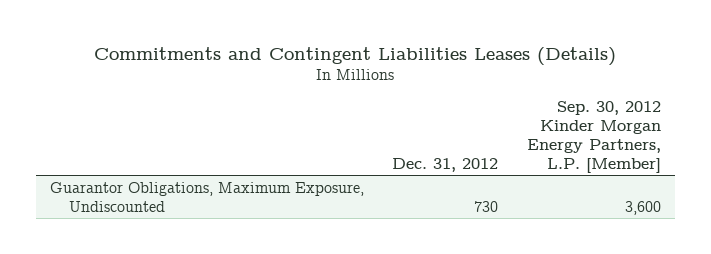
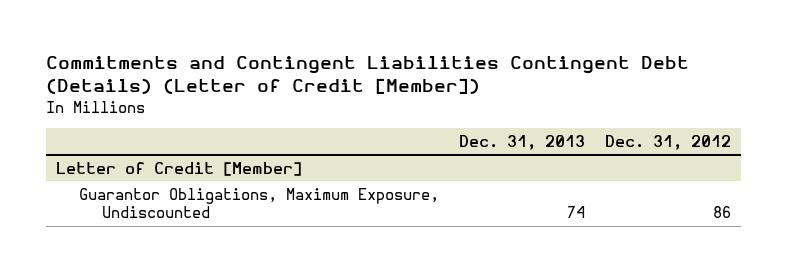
- Commitments and Contingent Liabilities Leases (Details)
+ Commitments and Contingent Liabilities Contingent Debt (Details) (Letter of Credit [Member])
- | Dec. 31, 2012 | Sep. 30, 2012 Kinder Morgan Energy Partners, L.P. [Member]
+ | Dec. 31, 2013 | Dec. 31, 2012
- Guarantor Obligations, Maximum Exposure, Undiscounted | 730 | 3,600
+ Letter of Credit [Member]
+ Guarantor Obligations, Maximum Exposure, Undiscounted | 74 | 86

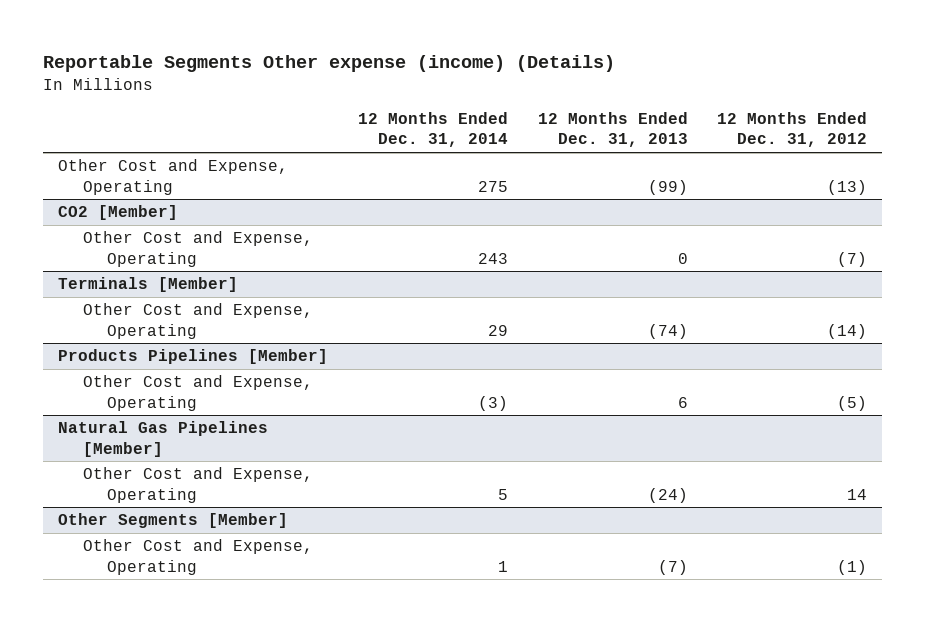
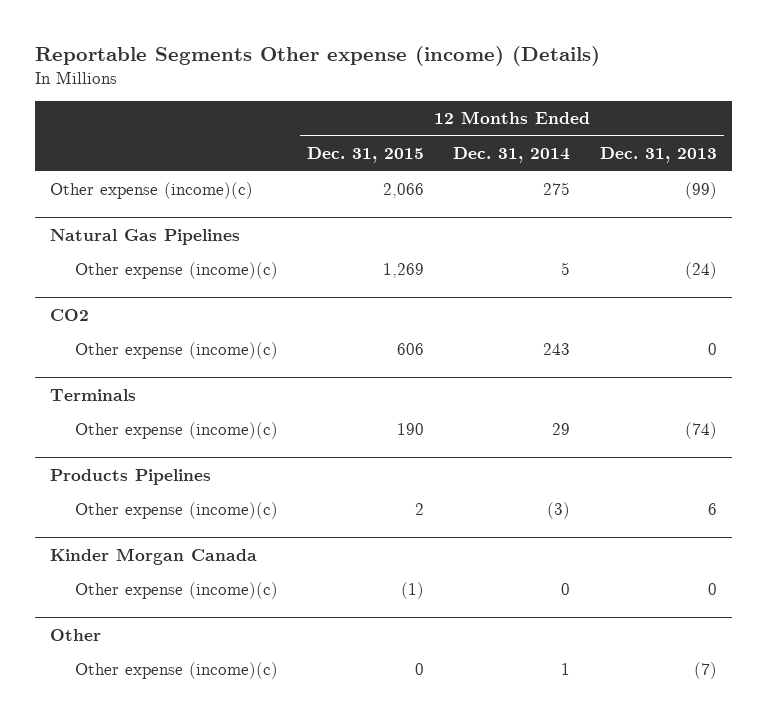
- | 12 Months Ended Dec. 31, 2014 | 12 Months Ended Dec. 31, 2013 | 12 Months Ended Dec. 31, 2012
+ | 12 Months Ended Dec. 31, 2015 | 12 Months Ended Dec. 31, 2014 | 12 Months Ended Dec. 31, 2013
- Other Cost and Expense, Operating | 275 | (99) | (13)
- CO2 [Member]
- Other Cost and Expense, Operating | 243 | 0 | (7)
- Terminals [Member]
- Other Cost and Expense, Operating | 29 | (74) | (14)
- Products Pipelines [Member]
- Other Cost and Expense, Operating | (3) | 6 | (5)
- Natural Gas Pipelines [Member]
- Other Cost and Expense, Operating | 5 | (24) | 14
- Other Segments [Member]
- Other Cost and Expense, Operating | 1 | (7) | (1)
+ Other expense (income)(c) | 2,066 | 275 | (99)
+ Natural Gas Pipelines
+ Other expense (income)(c) | 1,269 | 5 | (24)
+ CO2
+ Other expense (income)(c) | 606 | 243 | 0
+ Terminals
+ Other expense (income)(c) | 190 | 29 | (74)
+ Products Pipelines
+ Other expense (income)(c) | 2 | (3) | 6
+ Kinder Morgan Canada
+ Other expense (income)(c) | (1) | 0 | 0
+ Other
+ Other expense (income)(c) | 0 | 1 | (7)

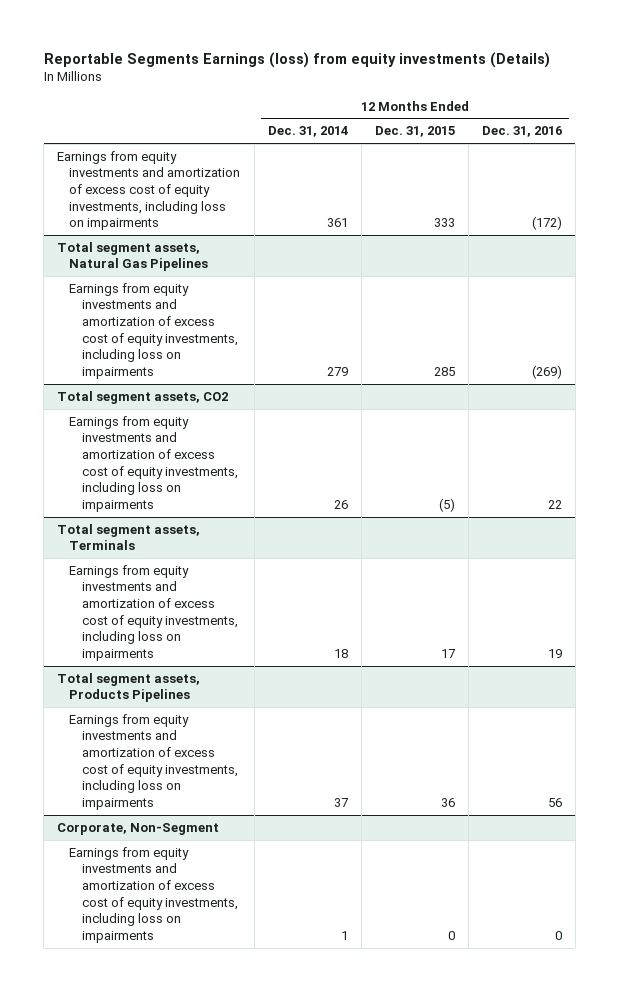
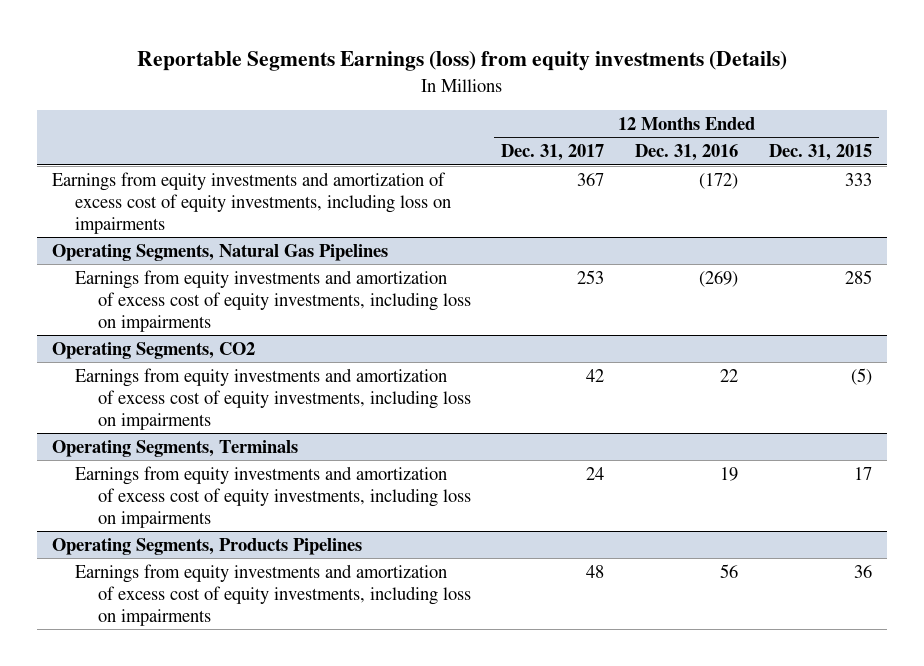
- | 12 Months Ended Dec. 31, 2014 | 12 Months Ended Dec. 31, 2015 | 12 Months Ended Dec. 31, 2016
+ | 12 Months Ended Dec. 31, 2017 | 12 Months Ended Dec. 31, 2016 | 12 Months Ended Dec. 31, 2015
- Total segment assets, Natural Gas Pipelines
+ Operating Segments, Natural Gas Pipelines
- Total segment assets, CO2
+ Operating Segments, CO2
- Total segment assets, Terminals
+ Operating Segments, Terminals
- Total segment assets, Products Pipelines
+ Operating Segments, Products Pipelines
- Corporate, Non-Segment
- Earnings from equity investments and amortization of excess cost of equity investments, including loss on impairments | 1 | 0 | 0

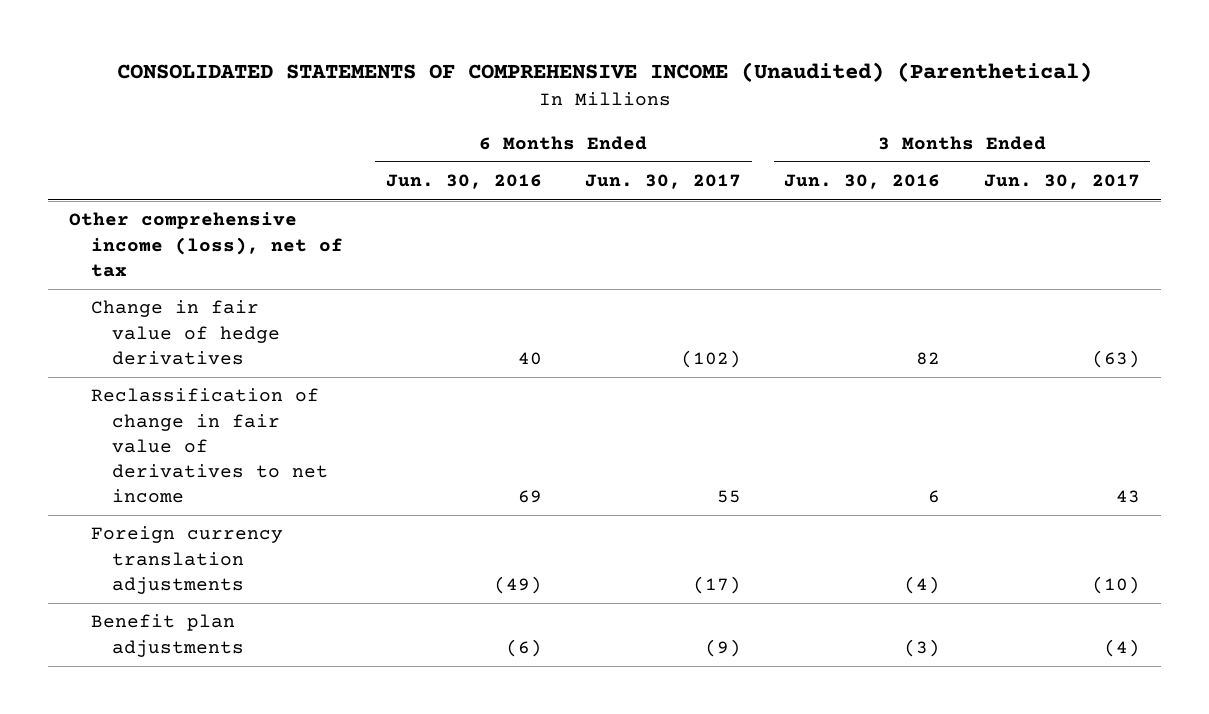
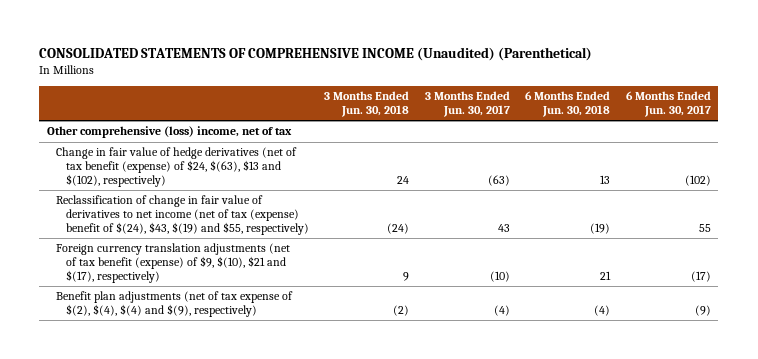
- | 6 Months Ended Jun. 30, 2016 | 6 Months Ended Jun. 30, 2017 | 3 Months Ended Jun. 30, 2016 | 3 Months Ended Jun. 30, 2017
+ | 3 Months Ended Jun. 30, 2018 | 3 Months Ended Jun. 30, 2017 | 6 Months Ended Jun. 30, 2018 | 6 Months Ended Jun. 30, 2017
- Other comprehensive income (loss), net of tax
- Change in fair value of hedge derivatives | 40 | (102) | 82 | (63)
- Reclassification of change in fair value of derivatives to net income | 69 | 55 | 6 | 43
- Foreign currency translation adjustments | (49) | (17) | (4) | (10)
- Benefit plan adjustments | (6) | (9) | (3) | (4)
+ Other comprehensive (loss) income, net of tax
+ Change in fair value of hedge derivatives (net of tax benefit (expense) of $24, $(63), $13 and $(102), respectively) | 24 | (63) | 13 | (102)
+ Reclassification of change in fair value of derivatives to net income (net of tax (expense) benefit of $(24), $43, $(19) and $55, respectively) | (24) | 43 | (19) | 55
+ Foreign currency translation adjustments (net of tax benefit (expense) of $9, $(10), $21 and $(17), respectively) | 9 | (10) | 21 | (17)
+ Benefit plan adjustments (net of tax expense of $(2), $(4), $(4) and $(9), respectively) | (2) | (4) | (4) | (9)

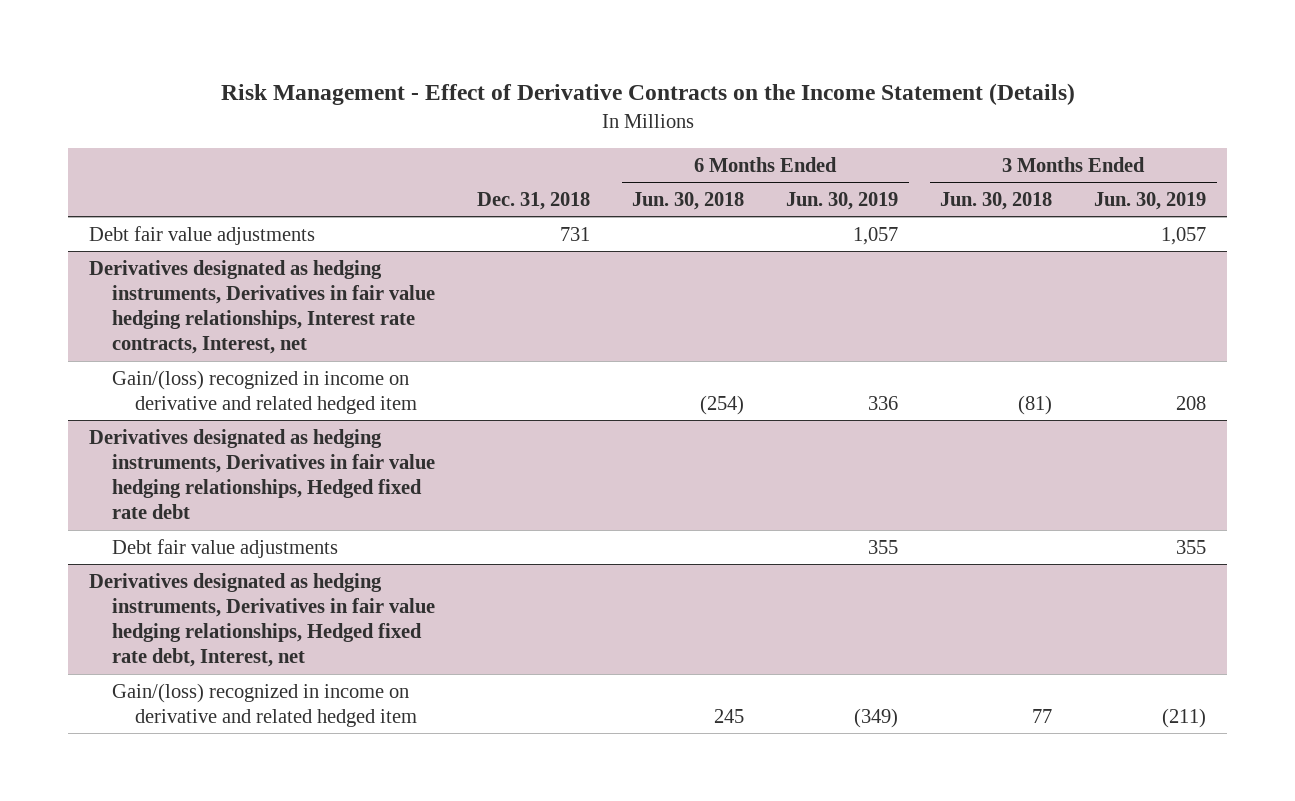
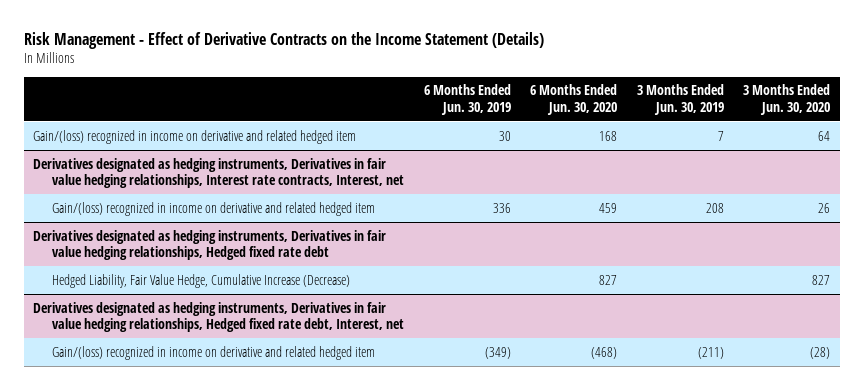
- | Dec. 31, 2018 | 6 Months Ended Jun. 30, 2018 | 6 Months Ended Jun. 30, 2019 | 3 Months Ended Jun. 30, 2018 | 3 Months Ended Jun. 30, 2019
+ | 6 Months Ended Jun. 30, 2019 | 6 Months Ended Jun. 30, 2020 | 3 Months Ended Jun. 30, 2019 | 3 Months Ended Jun. 30, 2020
- Debt fair value adjustments | 731 | | 1,057 | | 1,057
+ Gain/(loss) recognized in income on derivative and related hedged item | 30 | 168 | 7 | 64
@ Derivatives designated as hedging instruments, Derivatives in fair value hedging relationships, Hedged fixed rate debt
- Debt fair value adjustments | | | 355 | | 355
+ Hedged Liability, Fair Value Hedge, Cumulative Increase (Decrease) | | 827 | | 827

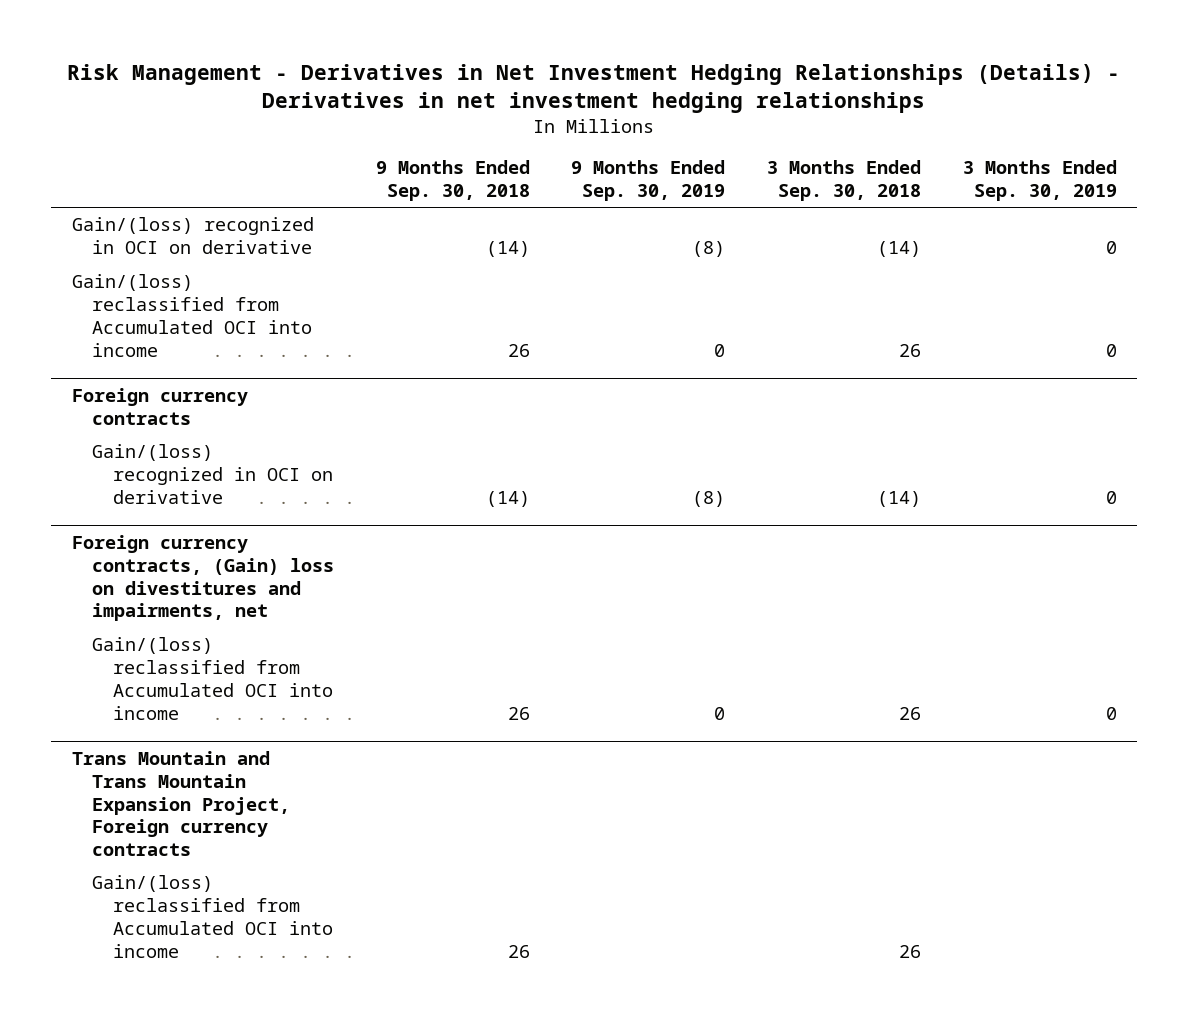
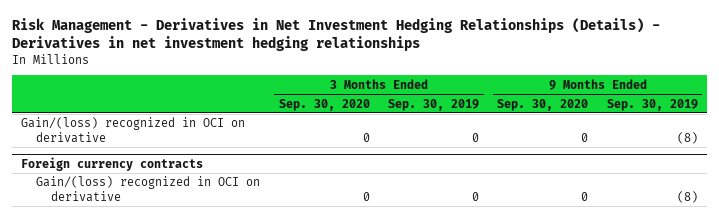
- | 9 Months Ended Sep. 30, 2018 | 9 Months Ended Sep. 30, 2019 | 3 Months Ended Sep. 30, 2018 | 3 Months Ended Sep. 30, 2019
+ | 3 Months Ended Sep. 30, 2020 | 3 Months Ended Sep. 30, 2019 | 9 Months Ended Sep. 30, 2020 | 9 Months Ended Sep. 30, 2019
- Gain/(loss) reclassified from Accumulated OCI into income | 26 | 0 | 26 | 0
- Foreign currency contracts, (Gain) loss on divestitures and impairments, net
- Gain/(loss) reclassified from Accumulated OCI into income | 26 | 0 | 26 | 0
- Trans Mountain and Trans Mountain Expansion Project, Foreign currency contracts
- Gain/(loss) reclassified from Accumulated OCI into income | 26 | | 26 |

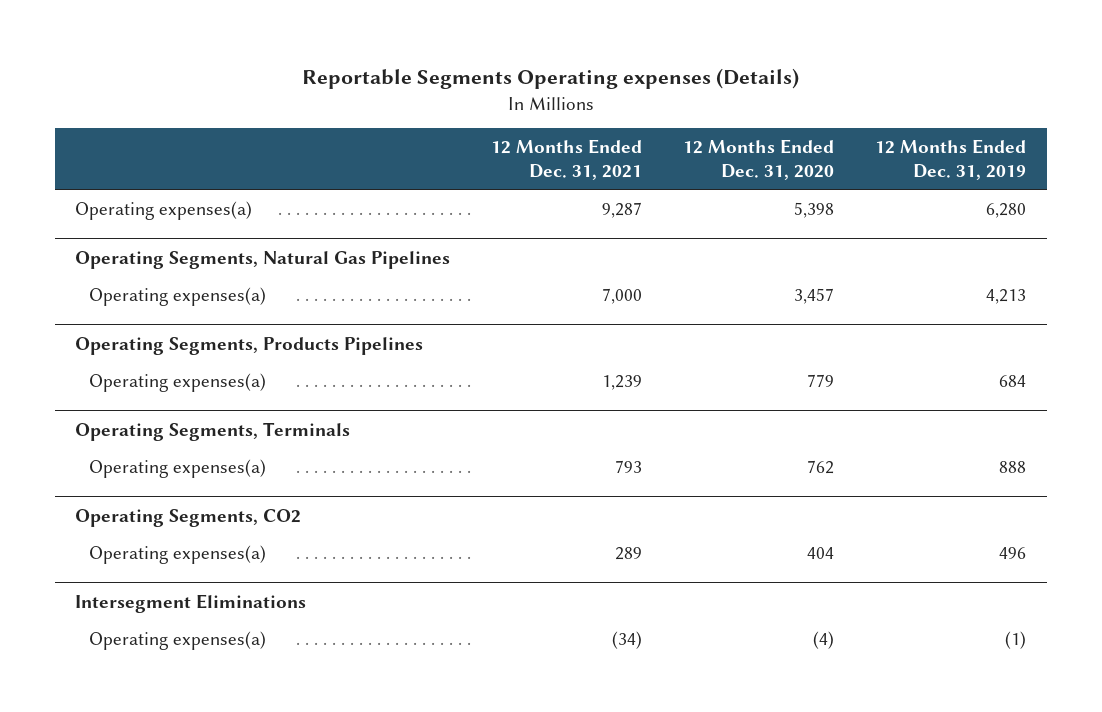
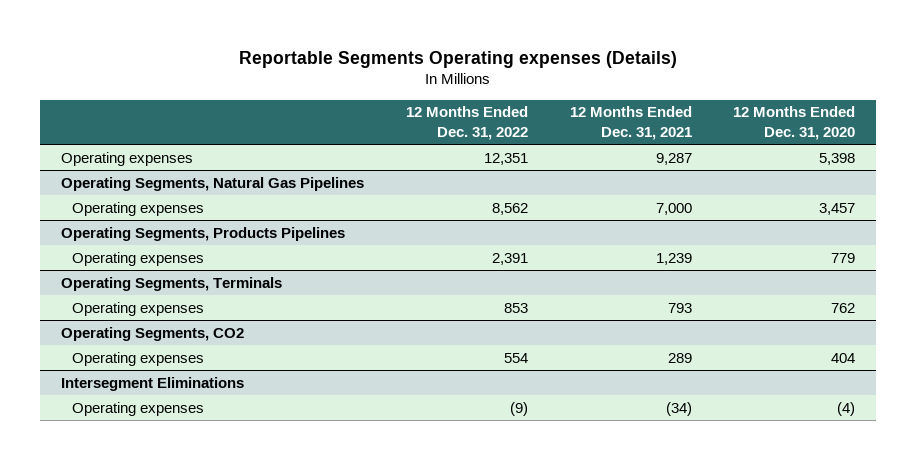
- | 12 Months Ended Dec. 31, 2021 | 12 Months Ended Dec. 31, 2020 | 12 Months Ended Dec. 31, 2019
+ | 12 Months Ended Dec. 31, 2022 | 12 Months Ended Dec. 31, 2021 | 12 Months Ended Dec. 31, 2020
- Operating expenses(a) | 9,287 | 5,398 | 6,280
+ Operating expenses | 12,351 | 9,287 | 5,398
@ Operating Segments, Natural Gas Pipelines
- Operating expenses(a) | 7,000 | 3,457 | 4,213
+ Operating expenses | 8,562 | 7,000 | 3,457
@ Operating Segments, Products Pipelines
- Operating expenses(a) | 1,239 | 779 | 684
+ Operating expenses | 2,391 | 1,239 | 779
@ Operating Segments, Terminals
- Operating expenses(a) | 793 | 762 | 888
+ Operating expenses | 853 | 793 | 762
@ Operating Segments, CO2
- Operating expenses(a) | 289 | 404 | 496
+ Operating expenses | 554 | 289 | 404
@ Intersegment Eliminations
- Operating expenses(a) | (34) | (4) | (1)
+ Operating expenses | (9) | (34) | (4)

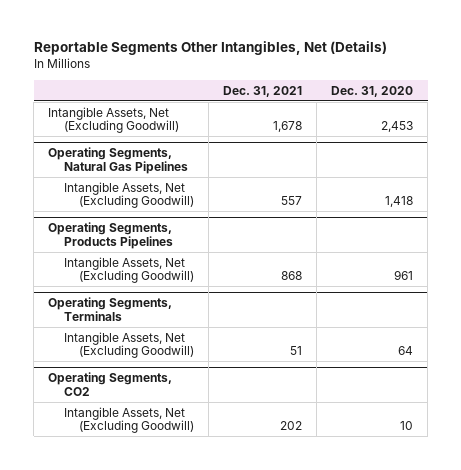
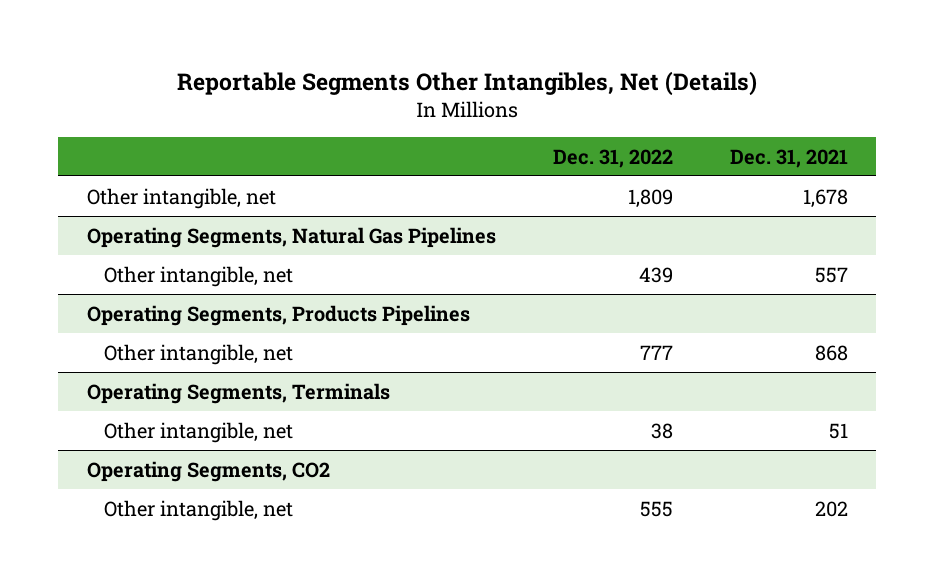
- | Dec. 31, 2021 | Dec. 31, 2020
+ | Dec. 31, 2022 | Dec. 31, 2021
- Intangible Assets, Net (Excluding Goodwill) | 1,678 | 2,453
+ Other intangible, net | 1,809 | 1,678
@ Operating Segments, Natural Gas Pipelines
- Intangible Assets, Net (Excluding Goodwill) | 557 | 1,418
+ Other intangible, net | 439 | 557
@ Operating Segments, Products Pipelines
- Intangible Assets, Net (Excluding Goodwill) | 868 | 961
+ Other intangible, net | 777 | 868
@ Operating Segments, Terminals
- Intangible Assets, Net (Excluding Goodwill) | 51 | 64
+ Other intangible, net | 38 | 51
@ Operating Segments, CO2
- Intangible Assets, Net (Excluding Goodwill) | 202 | 10
+ Other intangible, net | 555 | 202

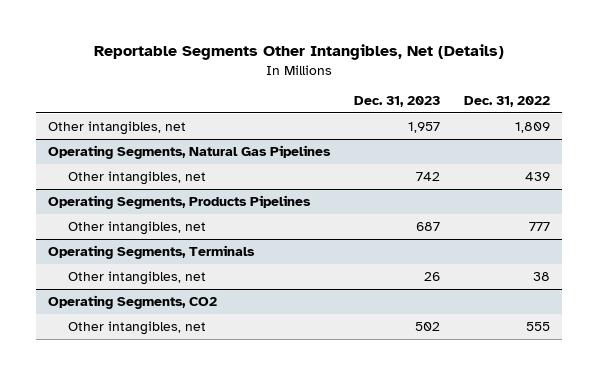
- | Dec. 31, 2022 | Dec. 31, 2021
+ | Dec. 31, 2023 | Dec. 31, 2022
- Other intangible, net | 1,809 | 1,678
+ Other intangibles, net | 1,957 | 1,809
@ Operating Segments, Natural Gas Pipelines
- Other intangible, net | 439 | 557
+ Other intangibles, net | 742 | 439
@ Operating Segments, Products Pipelines
- Other intangible, net | 777 | 868
+ Other intangibles, net | 687 | 777
@ Operating Segments, Terminals
- Other intangible, net | 38 | 51
+ Other intangibles, net | 26 | 38
@ Operating Segments, CO2
- Other intangible, net | 555 | 202
+ Other intangibles, net | 502 | 555

